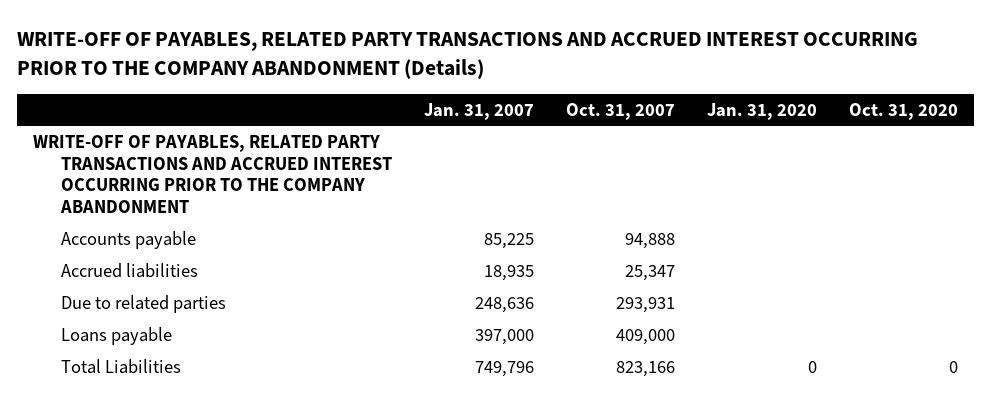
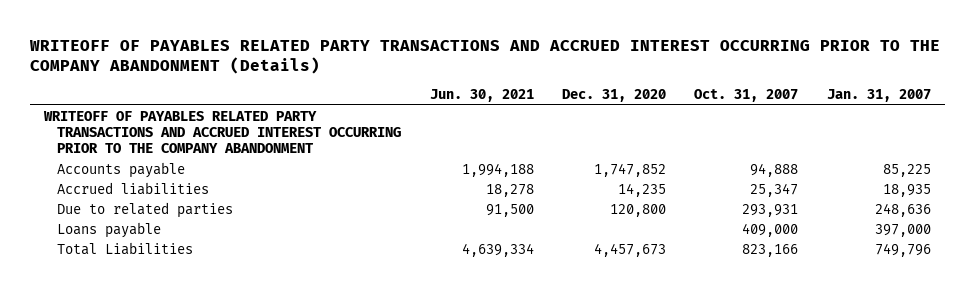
- WRITE-OFF OF PAYABLES, RELATED PARTY TRANSACTIONS AND ACCRUED INTEREST OCCURRING PRIOR TO THE COMPANY ABANDONMENT (Details)
+ WRITEOFF OF PAYABLES RELATED PARTY TRANSACTIONS AND ACCRUED INTEREST OCCURRING PRIOR TO THE COMPANY ABANDONMENT (Details)
- | Jan. 31, 2007 | Oct. 31, 2007 | Jan. 31, 2020 | Oct. 31, 2020
+ | Jun. 30, 2021 | Dec. 31, 2020 | Oct. 31, 2007 | Jan. 31, 2007
- WRITE-OFF OF PAYABLES, RELATED PARTY TRANSACTIONS AND ACCRUED INTEREST OCCURRING PRIOR TO THE COMPANY ABANDONMENT
+ WRITEOFF OF PAYABLES RELATED PARTY TRANSACTIONS AND ACCRUED INTEREST OCCURRING PRIOR TO THE COMPANY ABANDONMENT

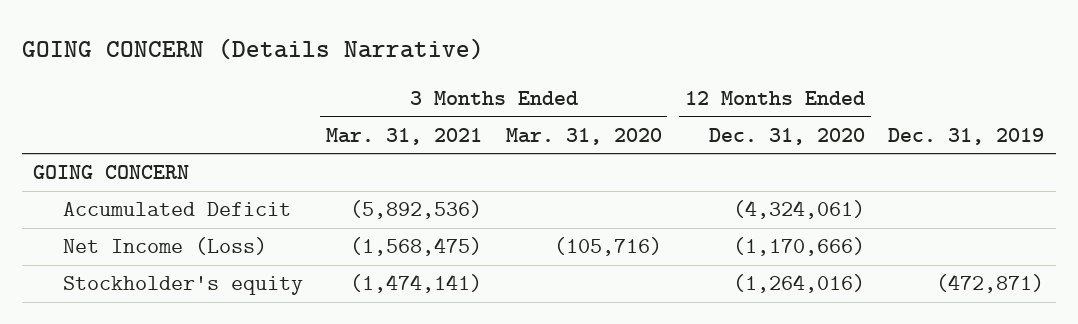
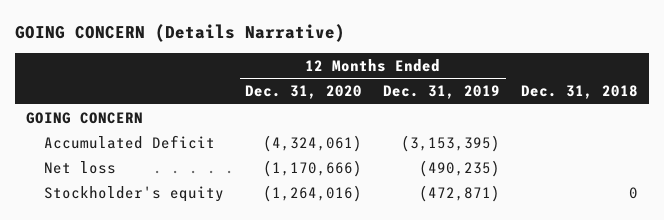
- | 3 Months Ended Mar. 31, 2021 | 3 Months Ended Mar. 31, 2020 | 12 Months Ended Dec. 31, 2020 | Dec. 31, 2019
+ | 12 Months Ended Dec. 31, 2020 | 12 Months Ended Dec. 31, 2019 | Dec. 31, 2018
- Net Income (Loss) | (1,568,475) | (105,716) | (1,170,666) |
+ Net loss | (1,170,666) | (490,235) |

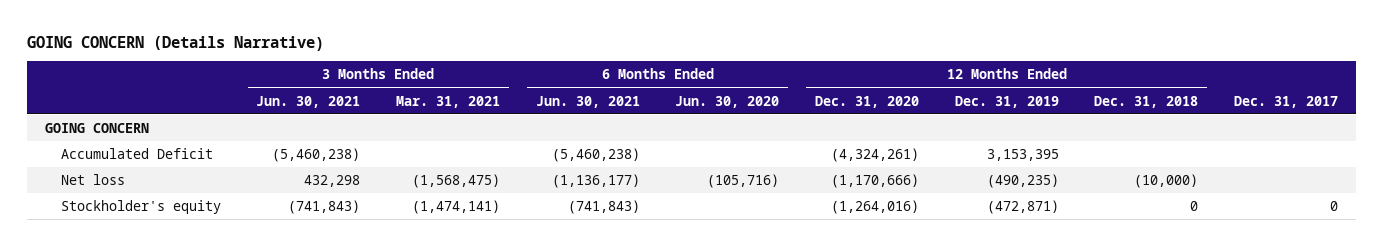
- | 12 Months Ended Dec. 31, 2020 | 12 Months Ended Dec. 31, 2019 | Dec. 31, 2018
+ | 3 Months Ended Jun. 30, 2021 | 3 Months Ended Mar. 31, 2021 | 6 Months Ended Jun. 30, 2021 | 6 Months Ended Jun. 30, 2020 | 12 Months Ended Dec. 31, 2020 | 12 Months Ended Dec. 31, 2019 | 12 Months Ended Dec. 31, 2018 | Dec. 31, 2017
- Accumulated Deficit | (4,324,061) | (3,153,395) |
+ Accumulated Deficit | (5,460,238) | | (5,460,238) | | (4,324,261) | 3,153,395 | |

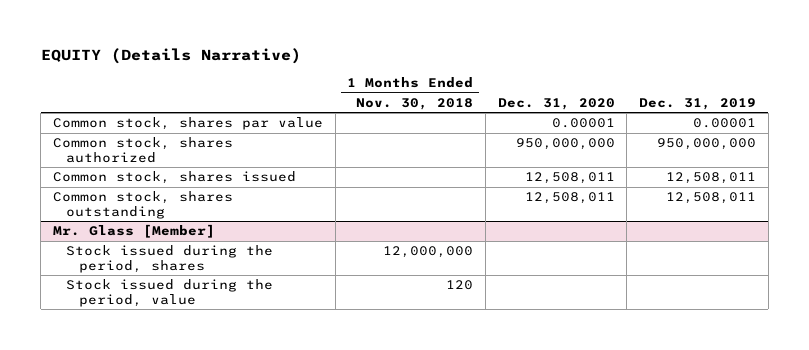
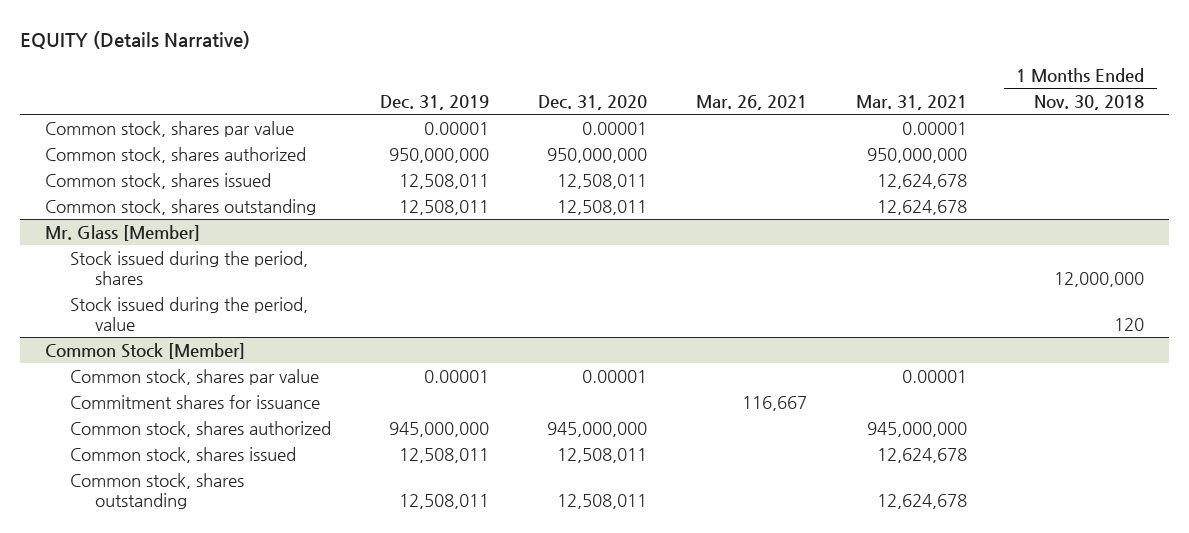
- | 1 Months Ended Nov. 30, 2018 | Dec. 31, 2020 | Dec. 31, 2019
+ | Dec. 31, 2019 | Dec. 31, 2020 | Mar. 26, 2021 | Mar. 31, 2021 | 1 Months Ended Nov. 30, 2018
+ Common Stock [Member]
+ Common stock, shares par value | 0.00001 | 0.00001 | | 0.00001 |
+ Commitment shares for issuance | | | 116,667 | |
+ Common stock, shares authorized | 945,000,000 | 945,000,000 | | 945,000,000 |
+ Common stock, shares issued | 12,508,011 | 12,508,011 | | 12,624,678 |
+ Common stock, shares outstanding | 12,508,011 | 12,508,011 | | 12,624,678 |

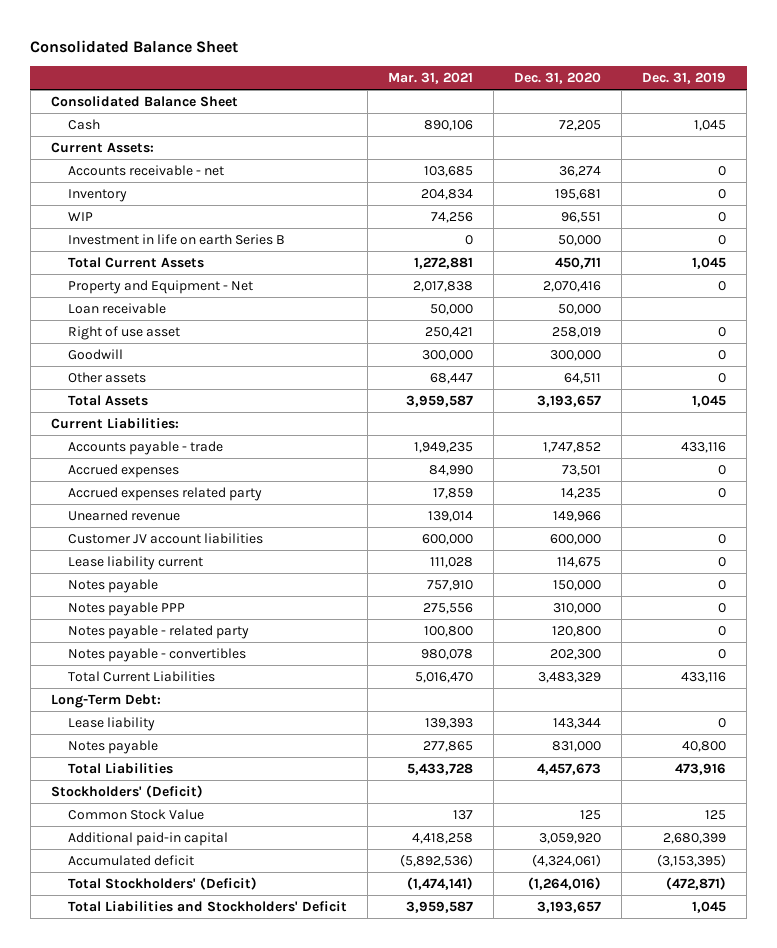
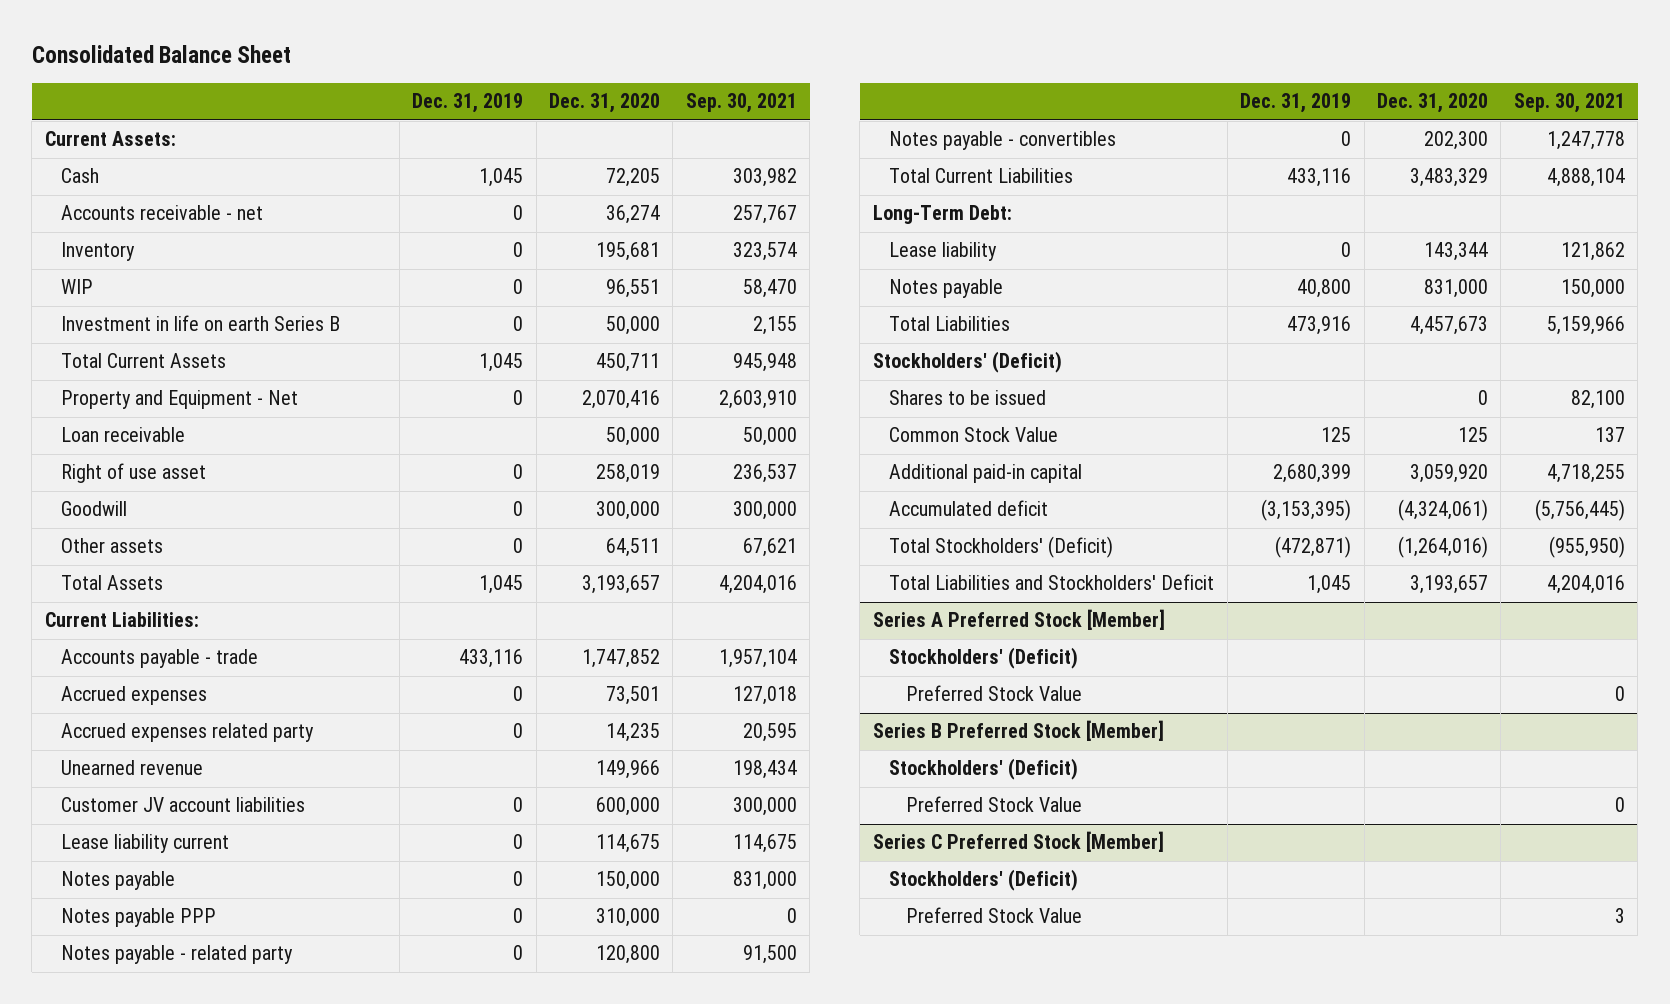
- | Mar. 31, 2021 | Dec. 31, 2020 | Dec. 31, 2019
+ | Dec. 31, 2019 | Dec. 31, 2020 | Sep. 30, 2021
- Consolidated Balance Sheet
moved down: Cash | 1,045 | 72,205 | 303,982
+ Shares to be issued | | 0 | 82,100
+ Series A Preferred Stock [Member]
+ Stockholders' (Deficit)
+ Preferred Stock Value | | | 0
+ Series B Preferred Stock [Member]
+ Stockholders' (Deficit)
+ Preferred Stock Value | | | 0
+ Series C Preferred Stock [Member]
+ Stockholders' (Deficit)
+ Preferred Stock Value | | | 3

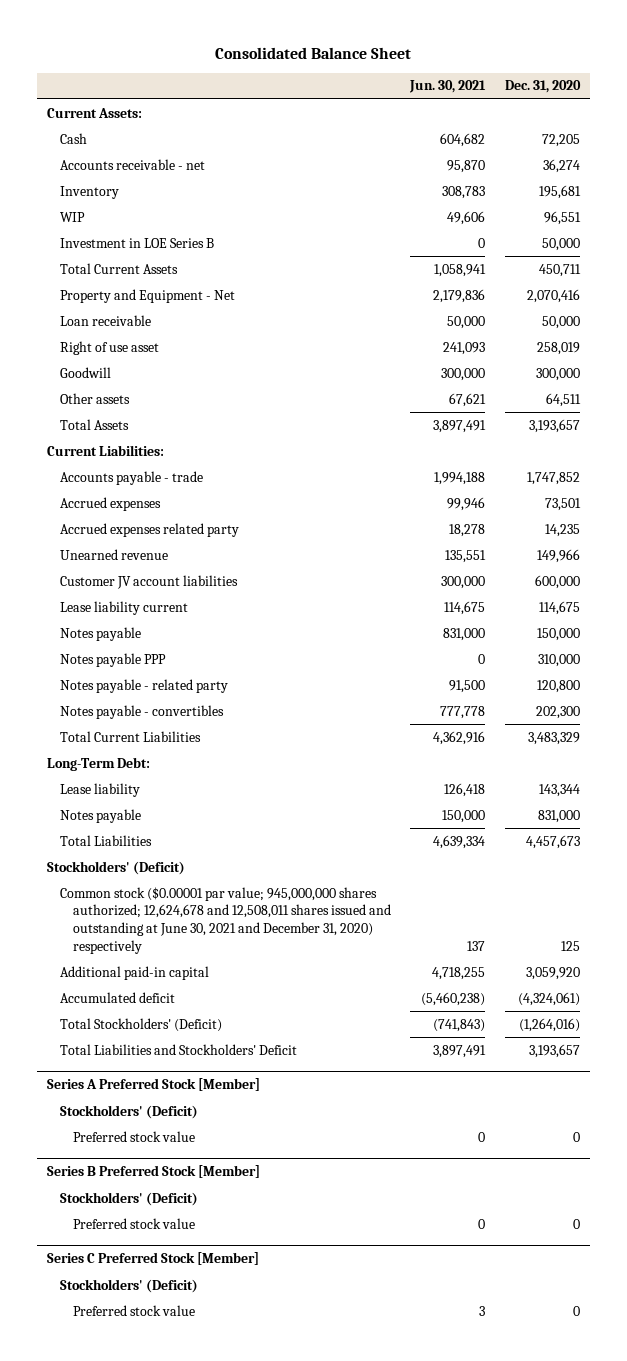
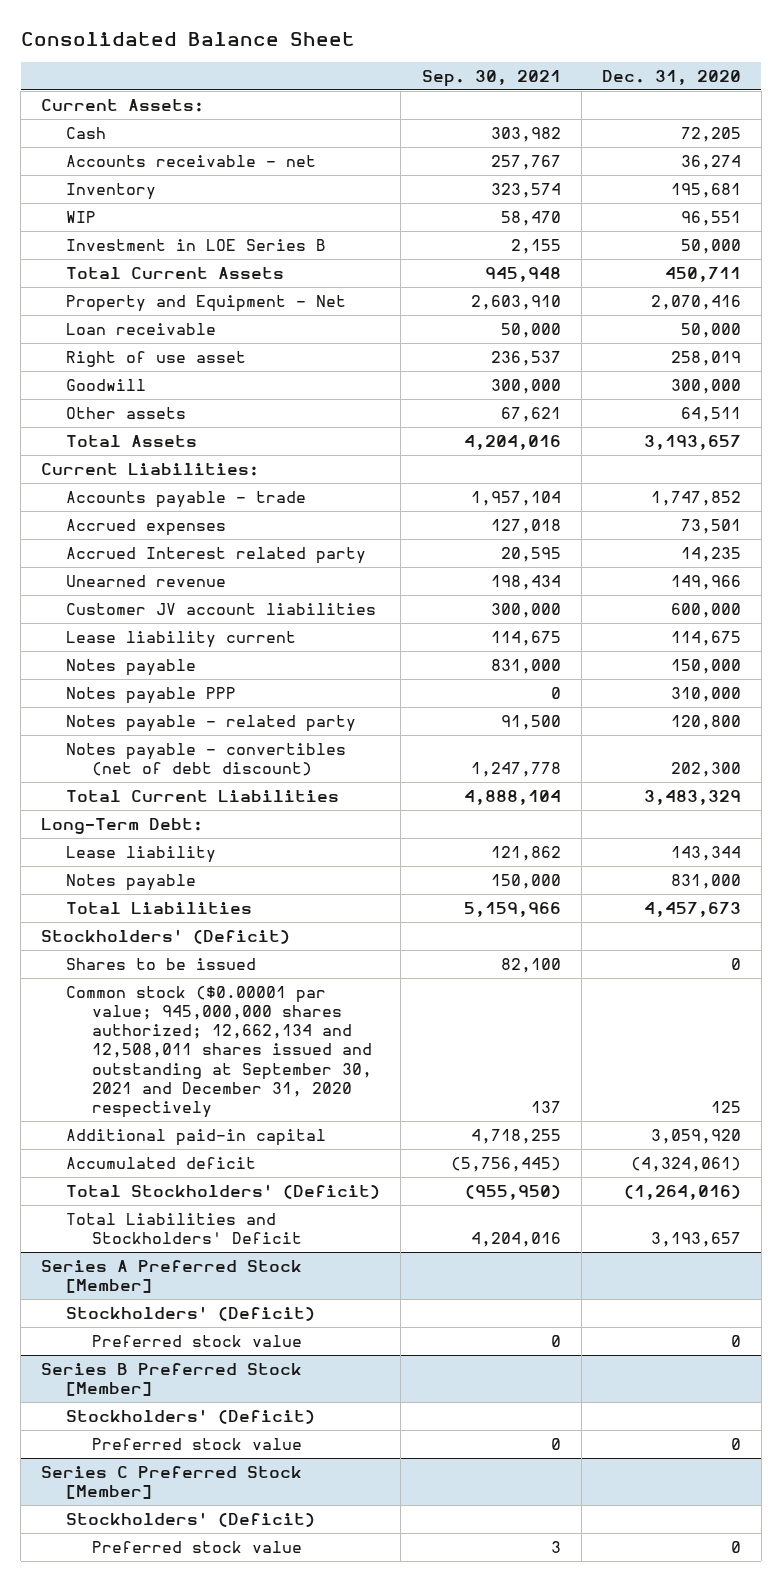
- | Jun. 30, 2021 | Dec. 31, 2020
+ | Sep. 30, 2021 | Dec. 31, 2020
- Accrued expenses related party | 18,278 | 14,235
+ Accrued Interest related party | 20,595 | 14,235
- Notes payable - convertibles | 777,778 | 202,300
+ Notes payable - convertibles (net of debt discount) | 1,247,778 | 202,300
- Common stock ($0.00001 par value; 945,000,000 shares authorized; 12,624,678 and 12,508,011 shares issued and outstanding at June 30, 2021 and December 31, 2020) respectively | 137 | 125
+ Shares to be issued | 82,100 | 0
+ Common stock ($0.00001 par value; 945,000,000 shares authorized; 12,662,134 and 12,508,011 shares issued and outstanding at September 30, 2021 and December 31, 2020 respectively | 137 | 125

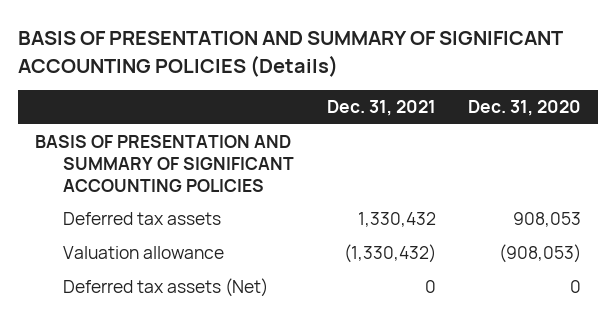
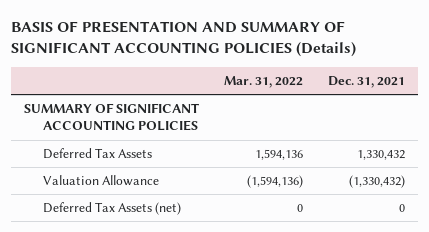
- | Dec. 31, 2021 | Dec. 31, 2020
+ | Mar. 31, 2022 | Dec. 31, 2021
- BASIS OF PRESENTATION AND SUMMARY OF SIGNIFICANT ACCOUNTING POLICIES
- Deferred tax assets | 1,330,432 | 908,053
- Valuation allowance | (1,330,432) | (908,053)
- Deferred tax assets (Net) | 0 | 0
+ SUMMARY OF SIGNIFICANT ACCOUNTING POLICIES
+ Deferred Tax Assets | 1,594,136 | 1,330,432
+ Valuation Allowance | (1,594,136) | (1,330,432)
+ Deferred Tax Assets (net) | 0 | 0

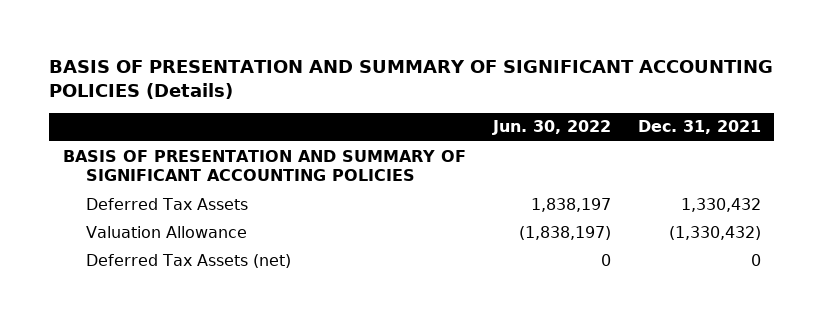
- | Mar. 31, 2022 | Dec. 31, 2021
+ | Jun. 30, 2022 | Dec. 31, 2021
- SUMMARY OF SIGNIFICANT ACCOUNTING POLICIES
+ BASIS OF PRESENTATION AND SUMMARY OF SIGNIFICANT ACCOUNTING POLICIES

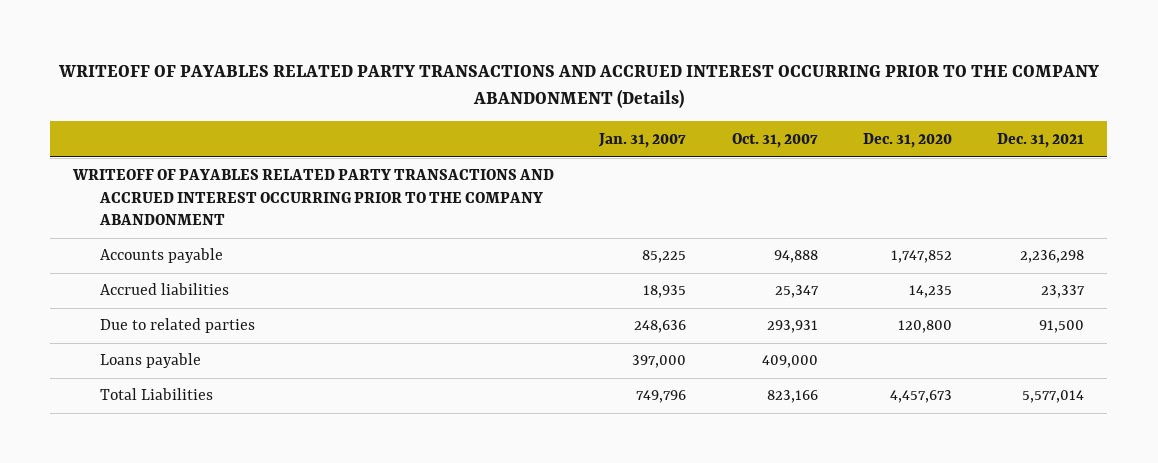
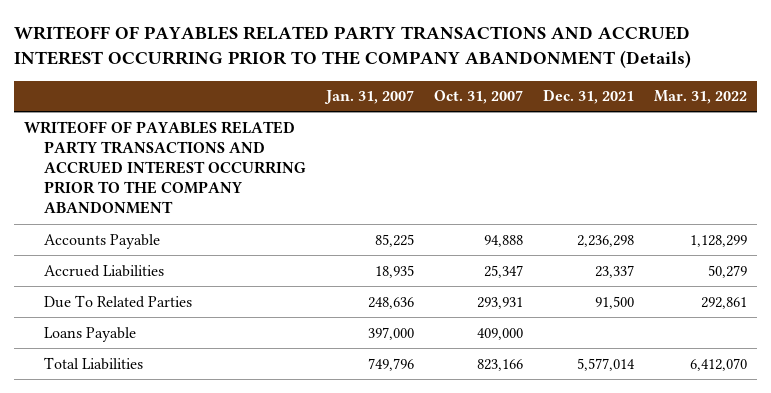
- | Jan. 31, 2007 | Oct. 31, 2007 | Dec. 31, 2020 | Dec. 31, 2021
+ | Jan. 31, 2007 | Oct. 31, 2007 | Dec. 31, 2021 | Mar. 31, 2022
- Accounts payable | 85,225 | 94,888 | 1,747,852 | 2,236,298
- Accrued liabilities | 18,935 | 25,347 | 14,235 | 23,337
- Due to related parties | 248,636 | 293,931 | 120,800 | 91,500
- Loans payable | 397,000 | 409,000 | |
+ Accounts Payable | 85,225 | 94,888 | 2,236,298 | 1,128,299
+ Accrued Liabilities | 18,935 | 25,347 | 23,337 | 50,279
+ Due To Related Parties | 248,636 | 293,931 | 91,500 | 292,861
+ Loans Payable | 397,000 | 409,000 | |

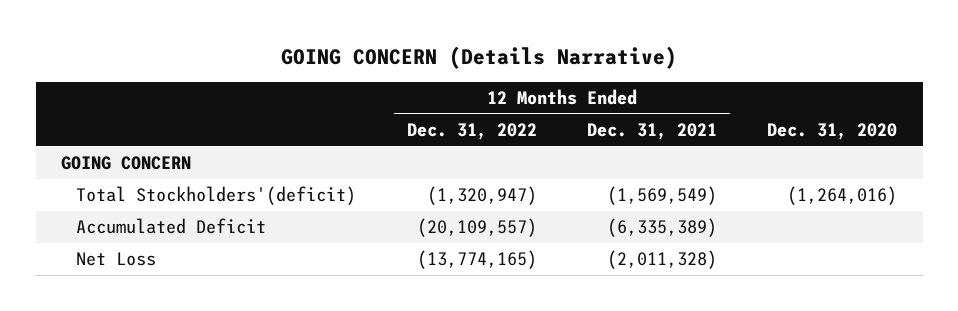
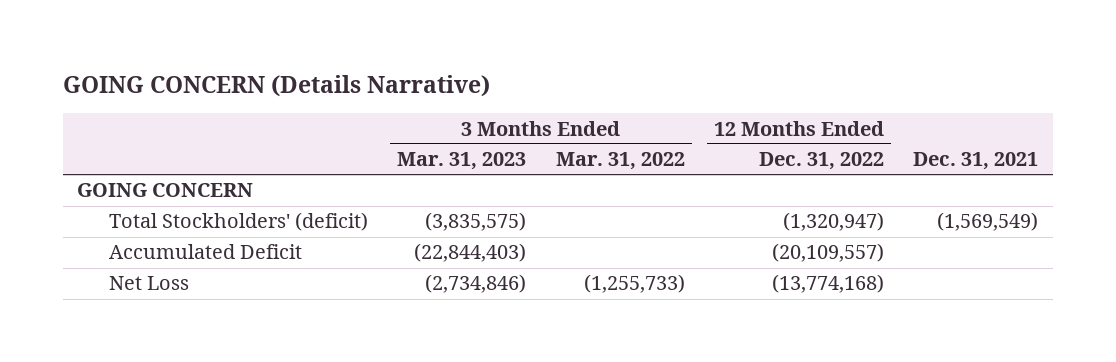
- | 12 Months Ended Dec. 31, 2022 | 12 Months Ended Dec. 31, 2021 | Dec. 31, 2020
+ | 3 Months Ended Mar. 31, 2023 | 3 Months Ended Mar. 31, 2022 | 12 Months Ended Dec. 31, 2022 | Dec. 31, 2021
- Total Stockholders'(deficit) | (1,320,947) | (1,569,549) | (1,264,016)
+ Total Stockholders' (deficit) | (3,835,575) | | (1,320,947) | (1,569,549)
- Net Loss | (13,774,165) | (2,011,328) |
+ Net Loss | (2,734,846) | (1,255,733) | (13,774,168) |

